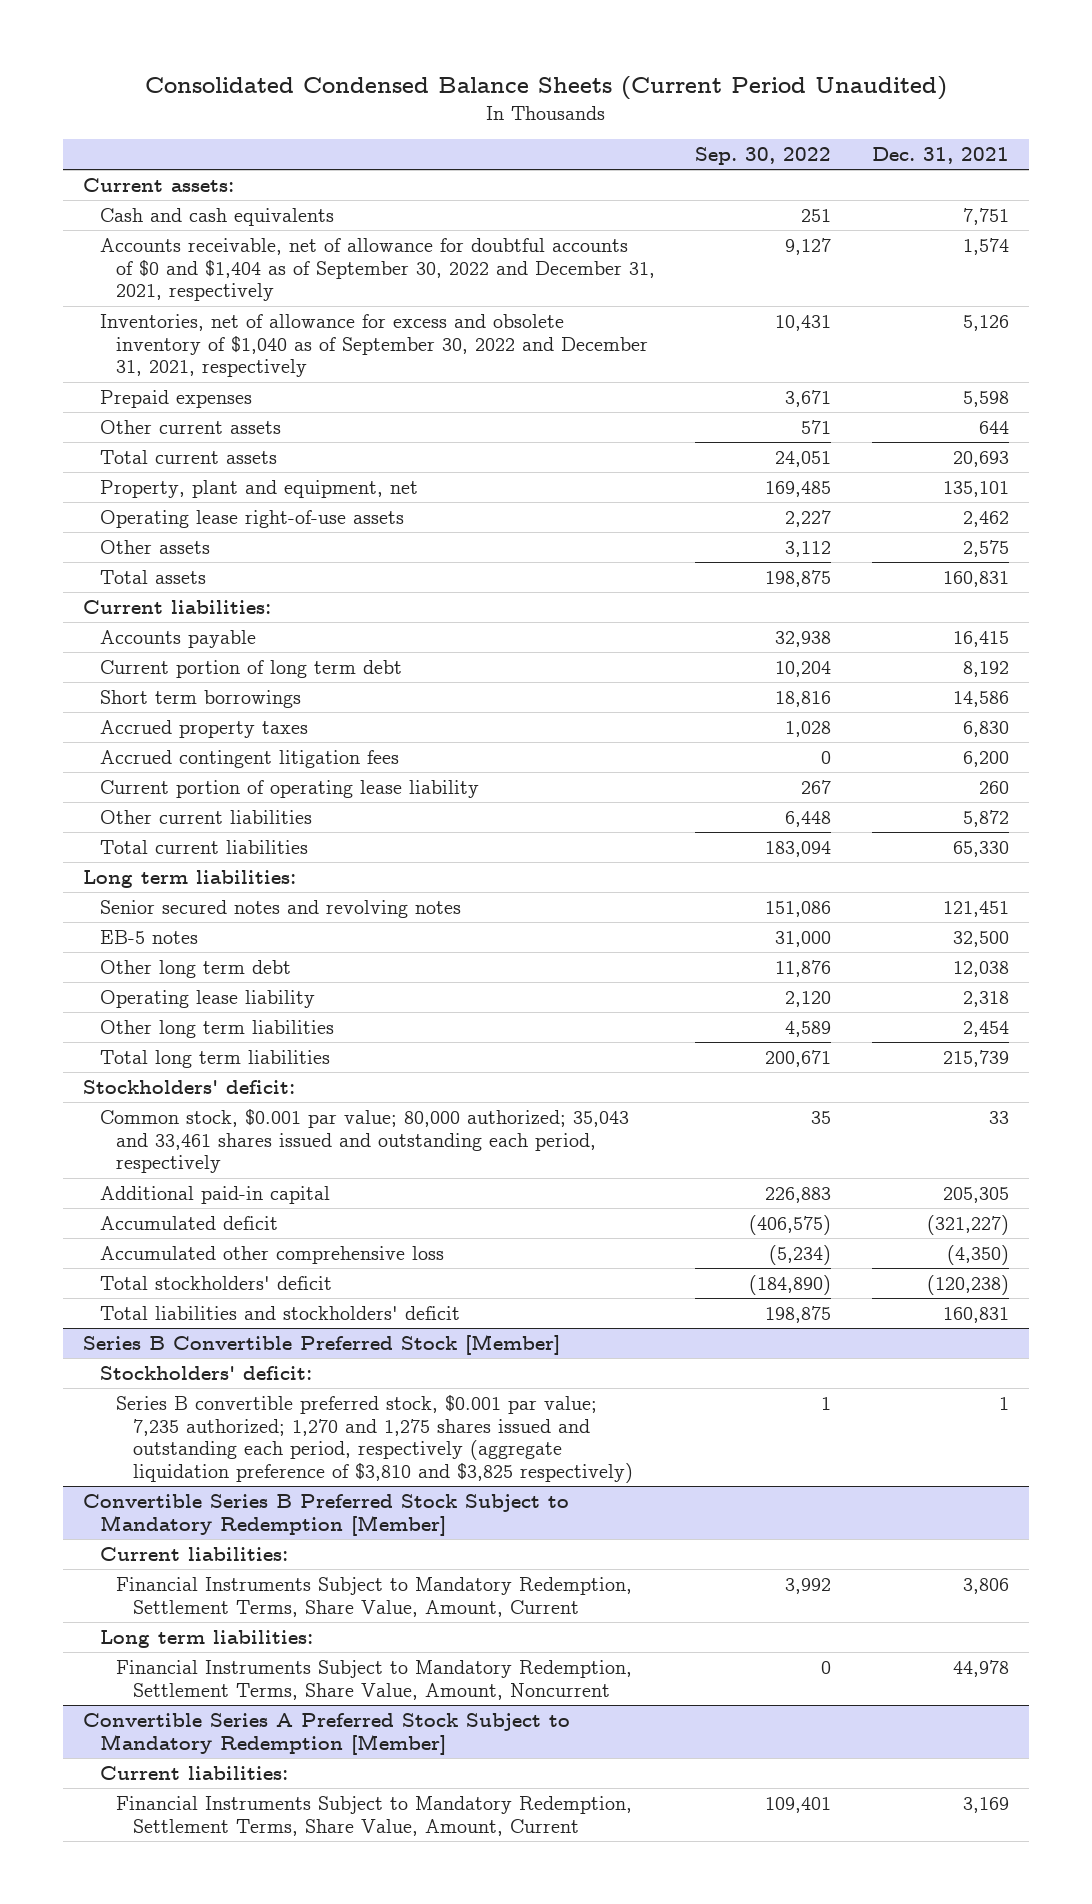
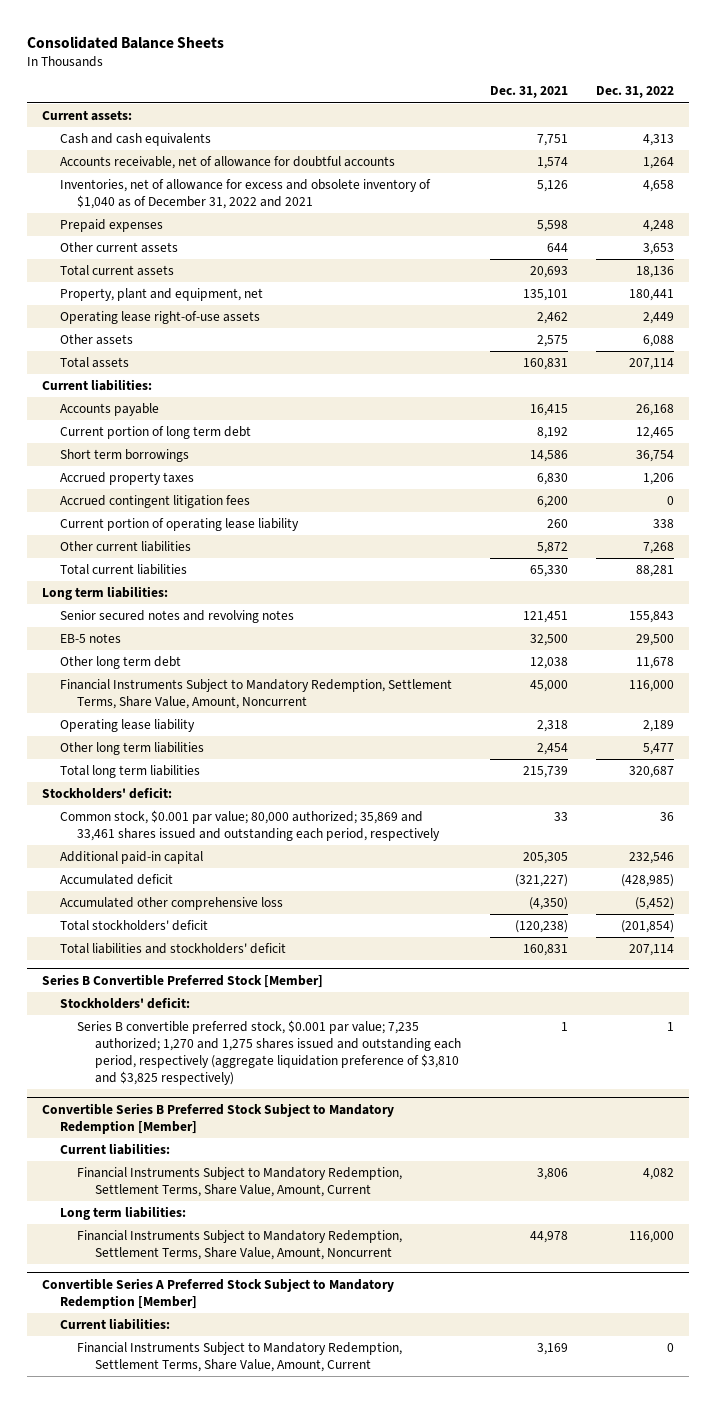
- Consolidated Condensed Balance Sheets (Current Period Unaudited)
+ Consolidated Balance Sheets
- | Sep. 30, 2022 | Dec. 31, 2021
+ | Dec. 31, 2021 | Dec. 31, 2022
- Accounts receivable, net of allowance for doubtful accounts of $0 and $1,404 as of September 30, 2022 and December 31, 2021, respectively | 9,127 | 1,574
- Inventories, net of allowance for excess and obsolete inventory of $1,040 as of September 30, 2022 and December 31, 2021, respectively | 10,431 | 5,126
+ Accounts receivable, net of allowance for doubtful accounts | 1,574 | 1,264
+ Inventories, net of allowance for excess and obsolete inventory of $1,040 as of December 31, 2022 and 2021 | 5,126 | 4,658
+ Financial Instruments Subject to Mandatory Redemption, Settlement Terms, Share Value, Amount, Noncurrent | 45,000 | 116,000
- Common stock, $0.001 par value; 80,000 authorized; 35,043 and 33,461 shares issued and outstanding each period, respectively | 35 | 33
+ Common stock, $0.001 par value; 80,000 authorized; 35,869 and 33,461 shares issued and outstanding each period, respectively | 33 | 36

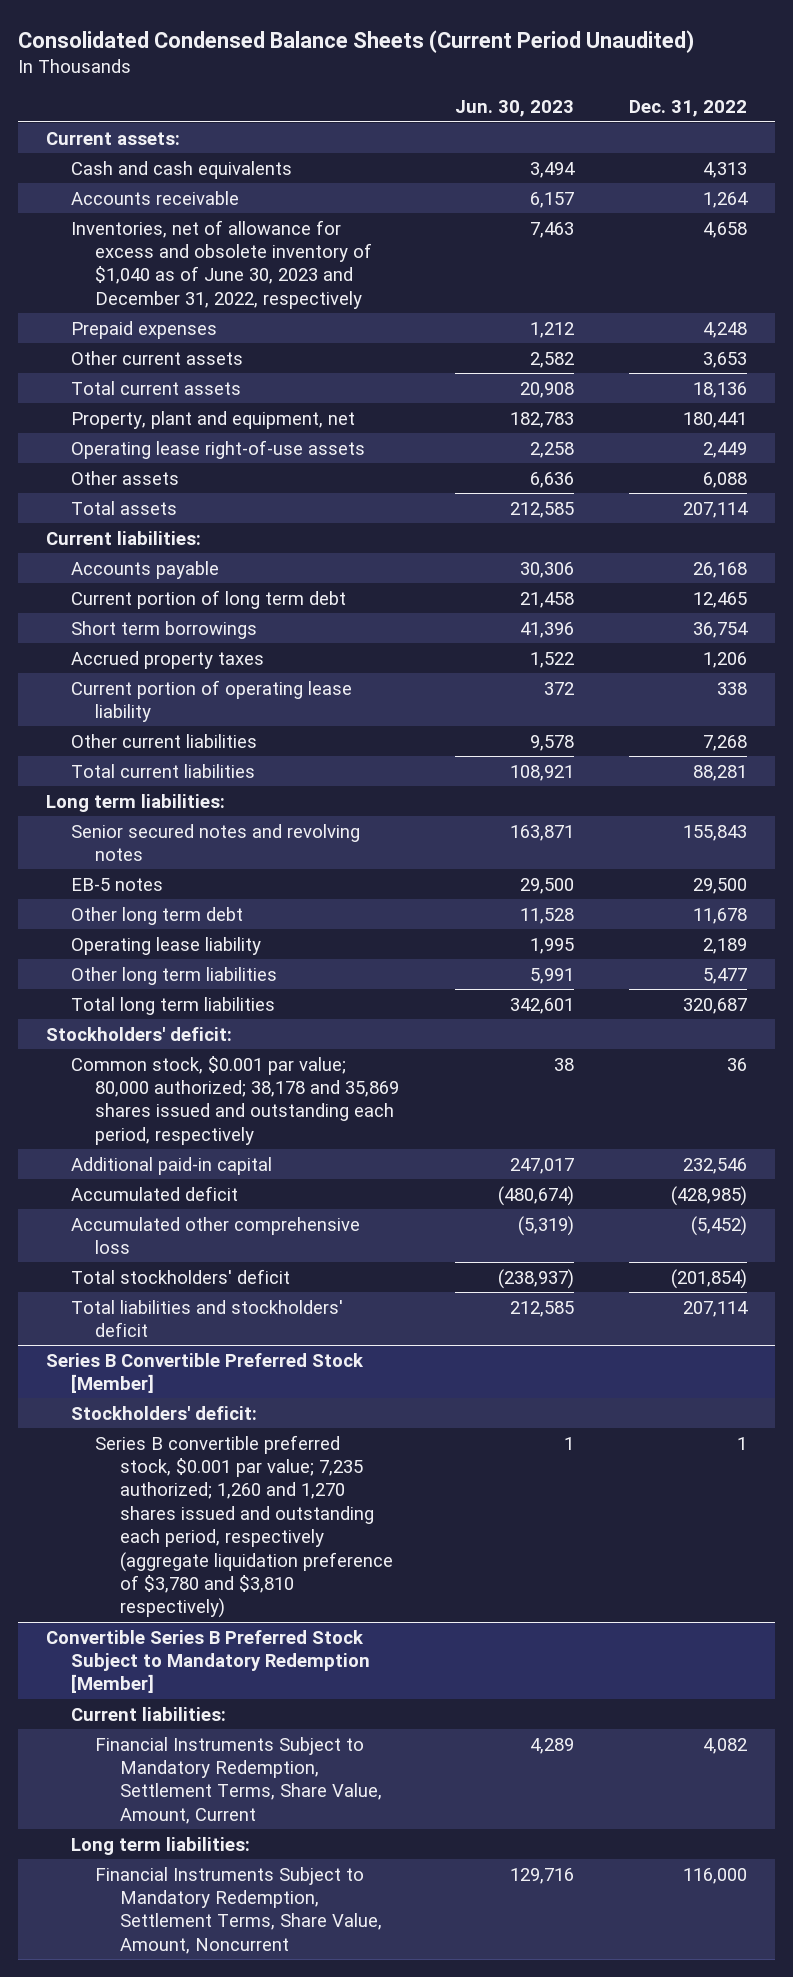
- Consolidated Balance Sheets
+ Consolidated Condensed Balance Sheets (Current Period Unaudited)
- | Dec. 31, 2021 | Dec. 31, 2022
+ | Jun. 30, 2023 | Dec. 31, 2022
- Accounts receivable, net of allowance for doubtful accounts | 1,574 | 1,264
- Inventories, net of allowance for excess and obsolete inventory of $1,040 as of December 31, 2022 and 2021 | 5,126 | 4,658
+ Accounts receivable | 6,157 | 1,264
+ Inventories, net of allowance for excess and obsolete inventory of $1,040 as of June 30, 2023 and December 31, 2022, respectively | 7,463 | 4,658
- Accrued contingent litigation fees | 6,200 | 0
- Financial Instruments Subject to Mandatory Redemption, Settlement Terms, Share Value, Amount, Noncurrent | 45,000 | 116,000
- Common stock, $0.001 par value; 80,000 authorized; 35,869 and 33,461 shares issued and outstanding each period, respectively | 33 | 36
+ Common stock, $0.001 par value; 80,000 authorized; 38,178 and 35,869 shares issued and outstanding each period, respectively | 38 | 36
@ Series B Convertible Preferred Stock [Member]
- Series B convertible preferred stock, $0.001 par value; 7,235 authorized; 1,270 and 1,275 shares issued and outstanding each period, respectively (aggregate liquidation preference of $3,810 and $3,825 respectively) | 1 | 1
+ Series B convertible preferred stock, $0.001 par value; 7,235 authorized; 1,260 and 1,270 shares issued and outstanding each period, respectively (aggregate liquidation preference of $3,780 and $3,810 respectively) | 1 | 1
- Convertible Series A Preferred Stock Subject to Mandatory Redemption [Member]
- Current liabilities:
- Financial Instruments Subject to Mandatory Redemption, Settlement Terms, Share Value, Amount, Current | 3,169 | 0

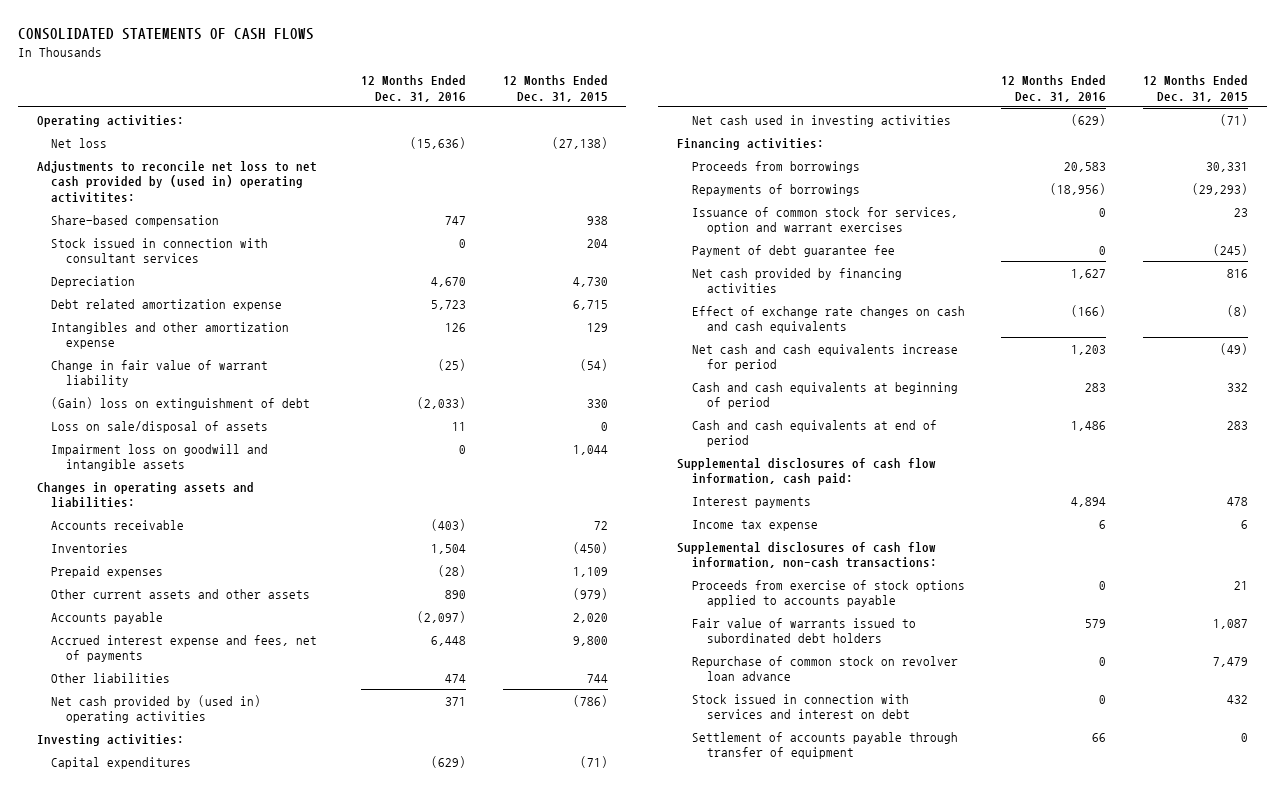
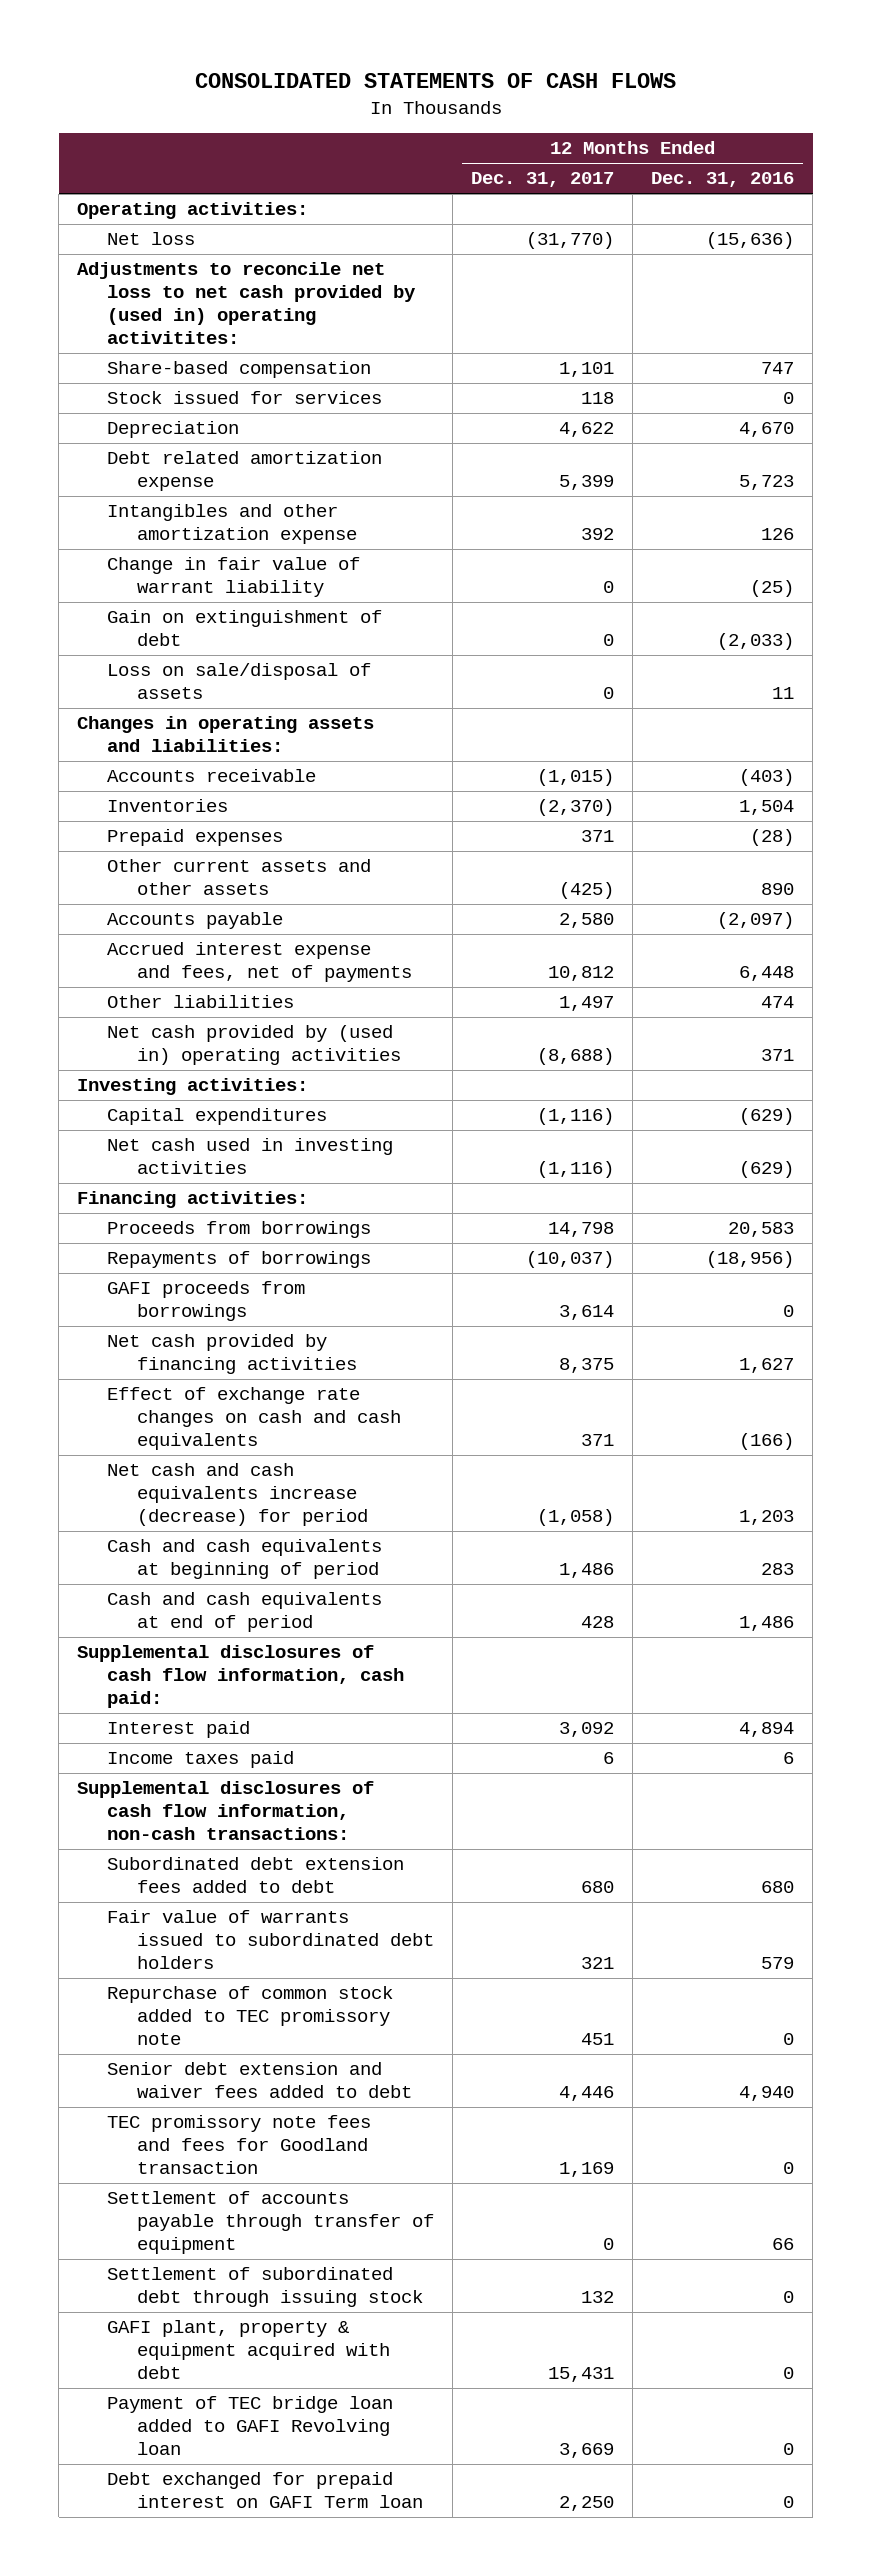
- | 12 Months Ended Dec. 31, 2016 | 12 Months Ended Dec. 31, 2015
+ | 12 Months Ended Dec. 31, 2017 | 12 Months Ended Dec. 31, 2016
- Stock issued in connection with consultant services | 0 | 204
+ Stock issued for services | 118 | 0
- (Gain) loss on extinguishment of debt | (2,033) | 330
+ Gain on extinguishment of debt | 0 | (2,033)
- Impairment loss on goodwill and intangible assets | 0 | 1,044
- Issuance of common stock for services, option and warrant exercises | 0 | 23
- Payment of debt guarantee fee | 0 | (245)
+ GAFI proceeds from borrowings | 3,614 | 0
- Net cash and cash equivalents increase for period | 1,203 | (49)
+ Net cash and cash equivalents increase (decrease) for period | (1,058) | 1,203
- Interest payments | 4,894 | 478
- Income tax expense | 6 | 6
+ Interest paid | 3,092 | 4,894
+ Income taxes paid | 6 | 6
- Proceeds from exercise of stock options applied to accounts payable | 0 | 21
+ Subordinated debt extension fees added to debt | 680 | 680
- Repurchase of common stock on revolver loan advance | 0 | 7,479
- Stock issued in connection with services and interest on debt | 0 | 432
+ Repurchase of common stock added to TEC promissory note | 451 | 0
+ Senior debt extension and waiver fees added to debt | 4,446 | 4,940
+ TEC promissory note fees and fees for Goodland transaction | 1,169 | 0
+ Settlement of subordinated debt through issuing stock | 132 | 0
+ GAFI plant, property & equipment acquired with debt | 15,431 | 0
+ Payment of TEC bridge loan added to GAFI Revolving loan | 3,669 | 0
+ Debt exchanged for prepaid interest on GAFI Term loan | 2,250 | 0

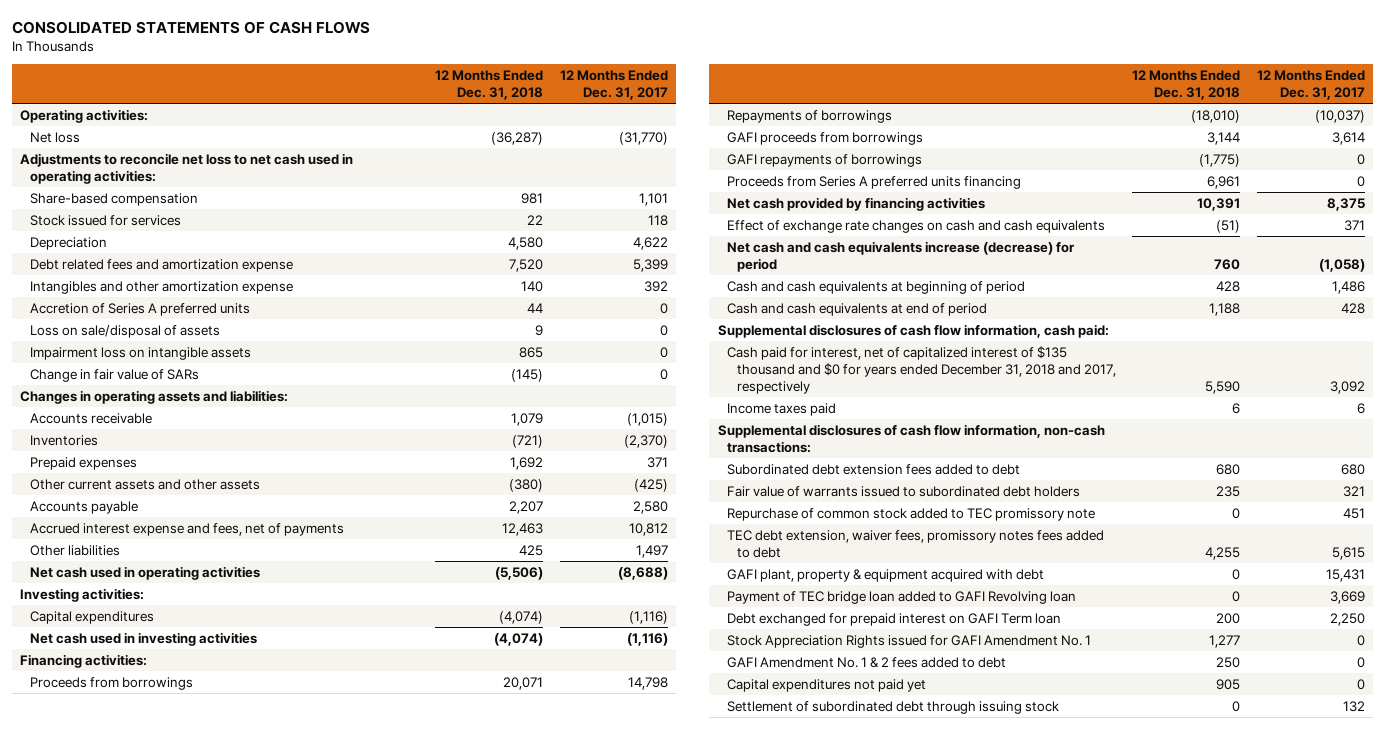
- | 12 Months Ended Dec. 31, 2017 | 12 Months Ended Dec. 31, 2016
+ | 12 Months Ended Dec. 31, 2018 | 12 Months Ended Dec. 31, 2017
- Adjustments to reconcile net loss to net cash provided by (used in) operating activitites:
+ Adjustments to reconcile net loss to net cash used in operating activities:
- Debt related amortization expense | 5,399 | 5,723
+ Debt related fees and amortization expense | 7,520 | 5,399
- Change in fair value of warrant liability | 0 | (25)
- Gain on extinguishment of debt | 0 | (2,033)
+ Accretion of Series A preferred units | 44 | 0
+ Impairment loss on intangible assets | 865 | 0
+ Change in fair value of SARs | (145) | 0
- Net cash provided by (used in) operating activities | (8,688) | 371
+ Net cash used in operating activities | (5,506) | (8,688)
+ GAFI repayments of borrowings | (1,775) | 0
+ Proceeds from Series A preferred units financing | 6,961 | 0
- Interest paid | 3,092 | 4,894
+ Cash paid for interest, net of capitalized interest of $135 thousand and $0 for years ended December 31, 2018 and 2017, respectively | 5,590 | 3,092
- Senior debt extension and waiver fees added to debt | 4,446 | 4,940
- TEC promissory note fees and fees for Goodland transaction | 1,169 | 0
- Settlement of accounts payable through transfer of equipment | 0 | 66
+ TEC debt extension, waiver fees, promissory notes fees added to debt | 4,255 | 5,615
+ Stock Appreciation Rights issued for GAFI Amendment No. 1 | 1,277 | 0
+ GAFI Amendment No. 1 & 2 fees added to debt | 250 | 0
+ Capital expenditures not paid yet | 905 | 0
moved down: Settlement of subordinated debt through issuing stock | 0 | 132

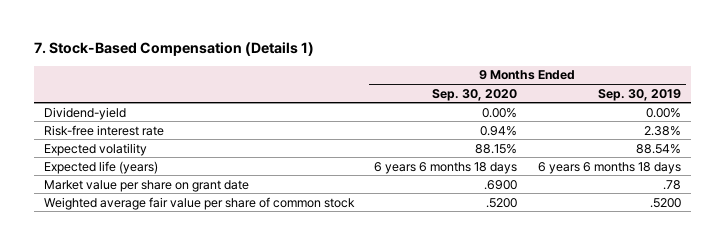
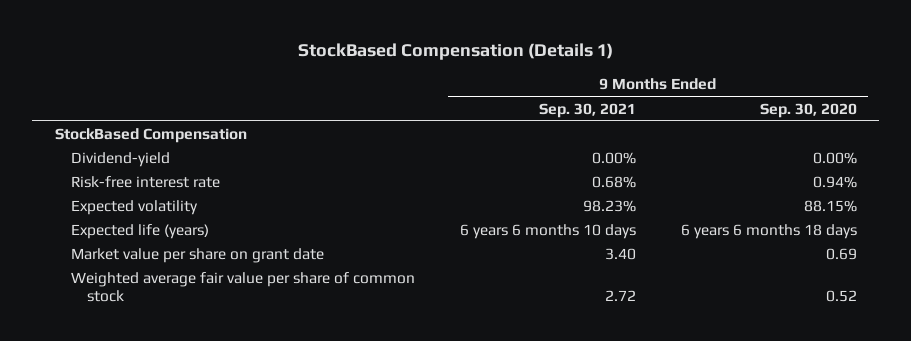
- 7. Stock-Based Compensation (Details 1)
+ StockBased Compensation (Details 1)
- | 9 Months Ended Sep. 30, 2020 | 9 Months Ended Sep. 30, 2019
+ | 9 Months Ended Sep. 30, 2021 | 9 Months Ended Sep. 30, 2020
+ StockBased Compensation
- Market value per share on grant date | .6900 | .78
- Weighted average fair value per share of common stock | .5200 | .5200
+ Market value per share on grant date | 3.40 | 0.69
+ Weighted average fair value per share of common stock | 2.72 | 0.52

